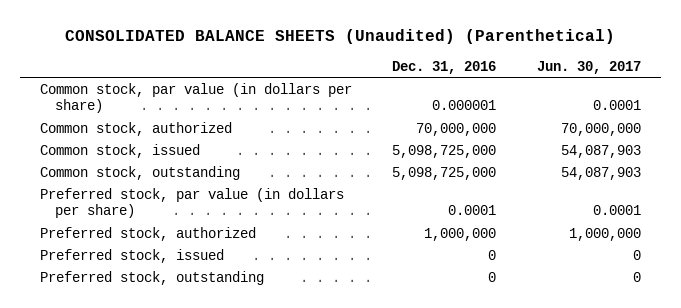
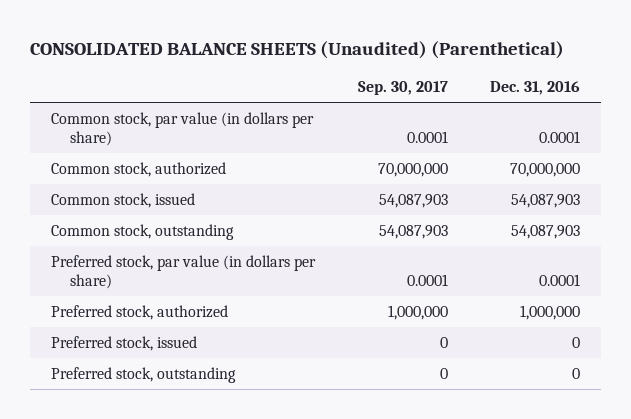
- | Dec. 31, 2016 | Jun. 30, 2017
+ | Sep. 30, 2017 | Dec. 31, 2016
- Common stock, par value (in dollars per share) | 0.000001 | 0.0001
+ Common stock, par value (in dollars per share) | 0.0001 | 0.0001
- Common stock, issued | 5,098,725,000 | 54,087,903
- Common stock, outstanding | 5,098,725,000 | 54,087,903
+ Common stock, issued | 54,087,903 | 54,087,903
+ Common stock, outstanding | 54,087,903 | 54,087,903

